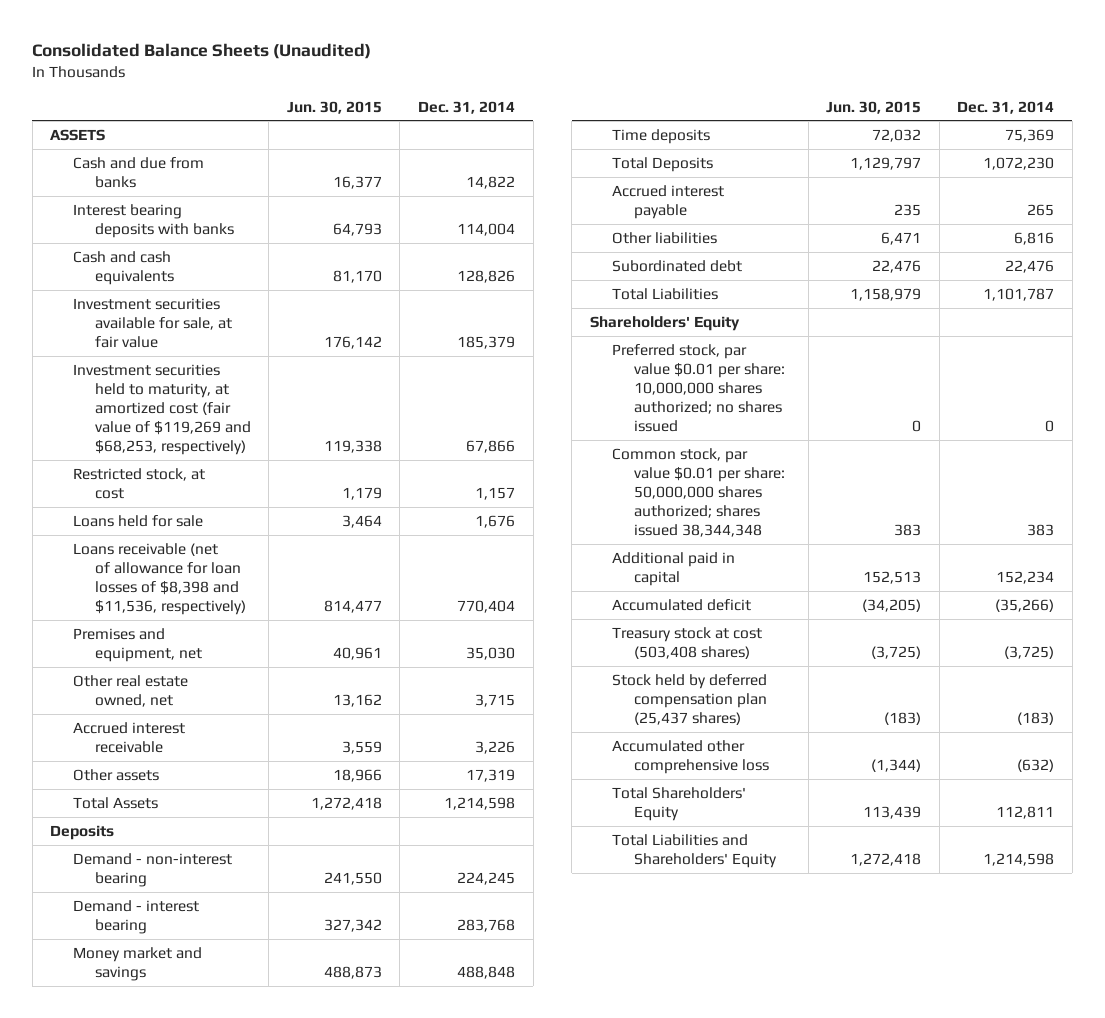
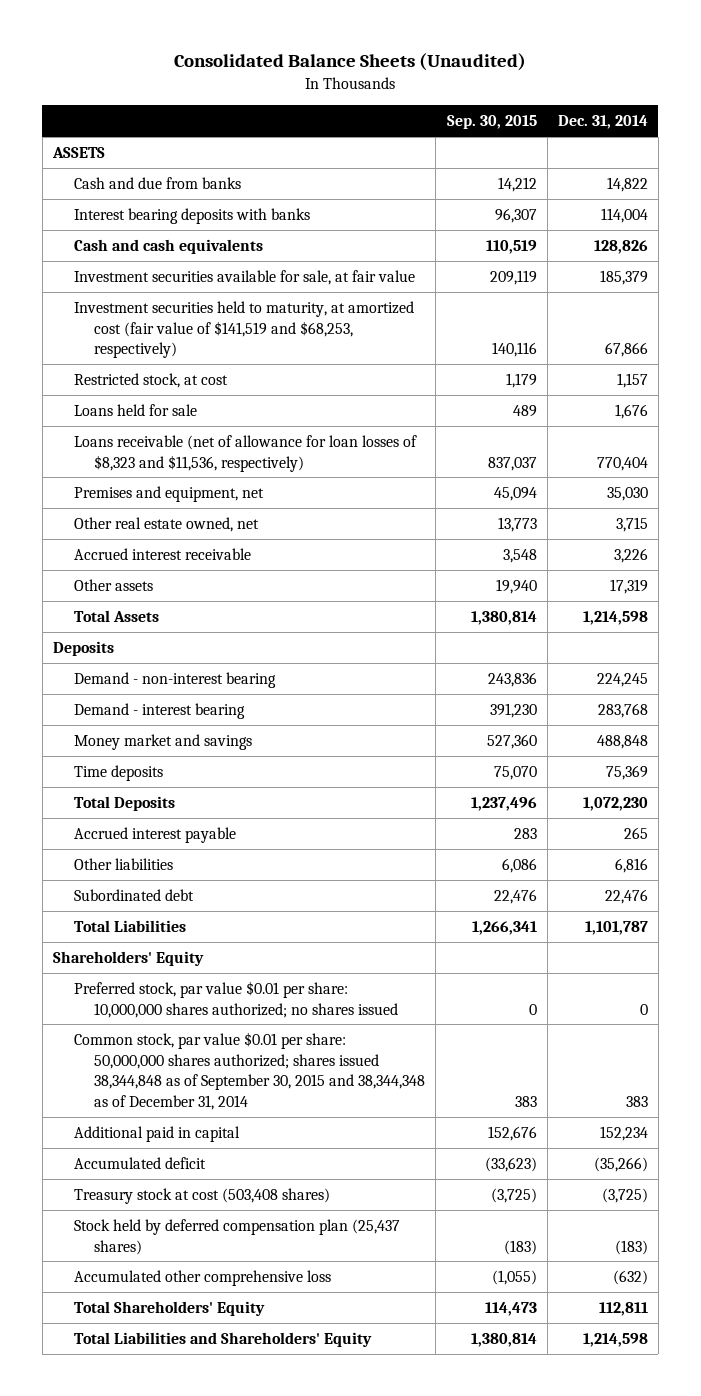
- | Jun. 30, 2015 | Dec. 31, 2014
+ | Sep. 30, 2015 | Dec. 31, 2014
- Investment securities held to maturity, at amortized cost (fair value of $119,269 and $68,253, respectively) | 119,338 | 67,866
+ Investment securities held to maturity, at amortized cost (fair value of $141,519 and $68,253, respectively) | 140,116 | 67,866
- Loans receivable (net of allowance for loan losses of $8,398 and $11,536, respectively) | 814,477 | 770,404
+ Loans receivable (net of allowance for loan losses of $8,323 and $11,536, respectively) | 837,037 | 770,404
- Common stock, par value $0.01 per share: 50,000,000 shares authorized; shares issued 38,344,348 | 383 | 383
+ Common stock, par value $0.01 per share: 50,000,000 shares authorized; shares issued 38,344,848 as of September 30, 2015 and 38,344,348 as of December 31, 2014 | 383 | 383

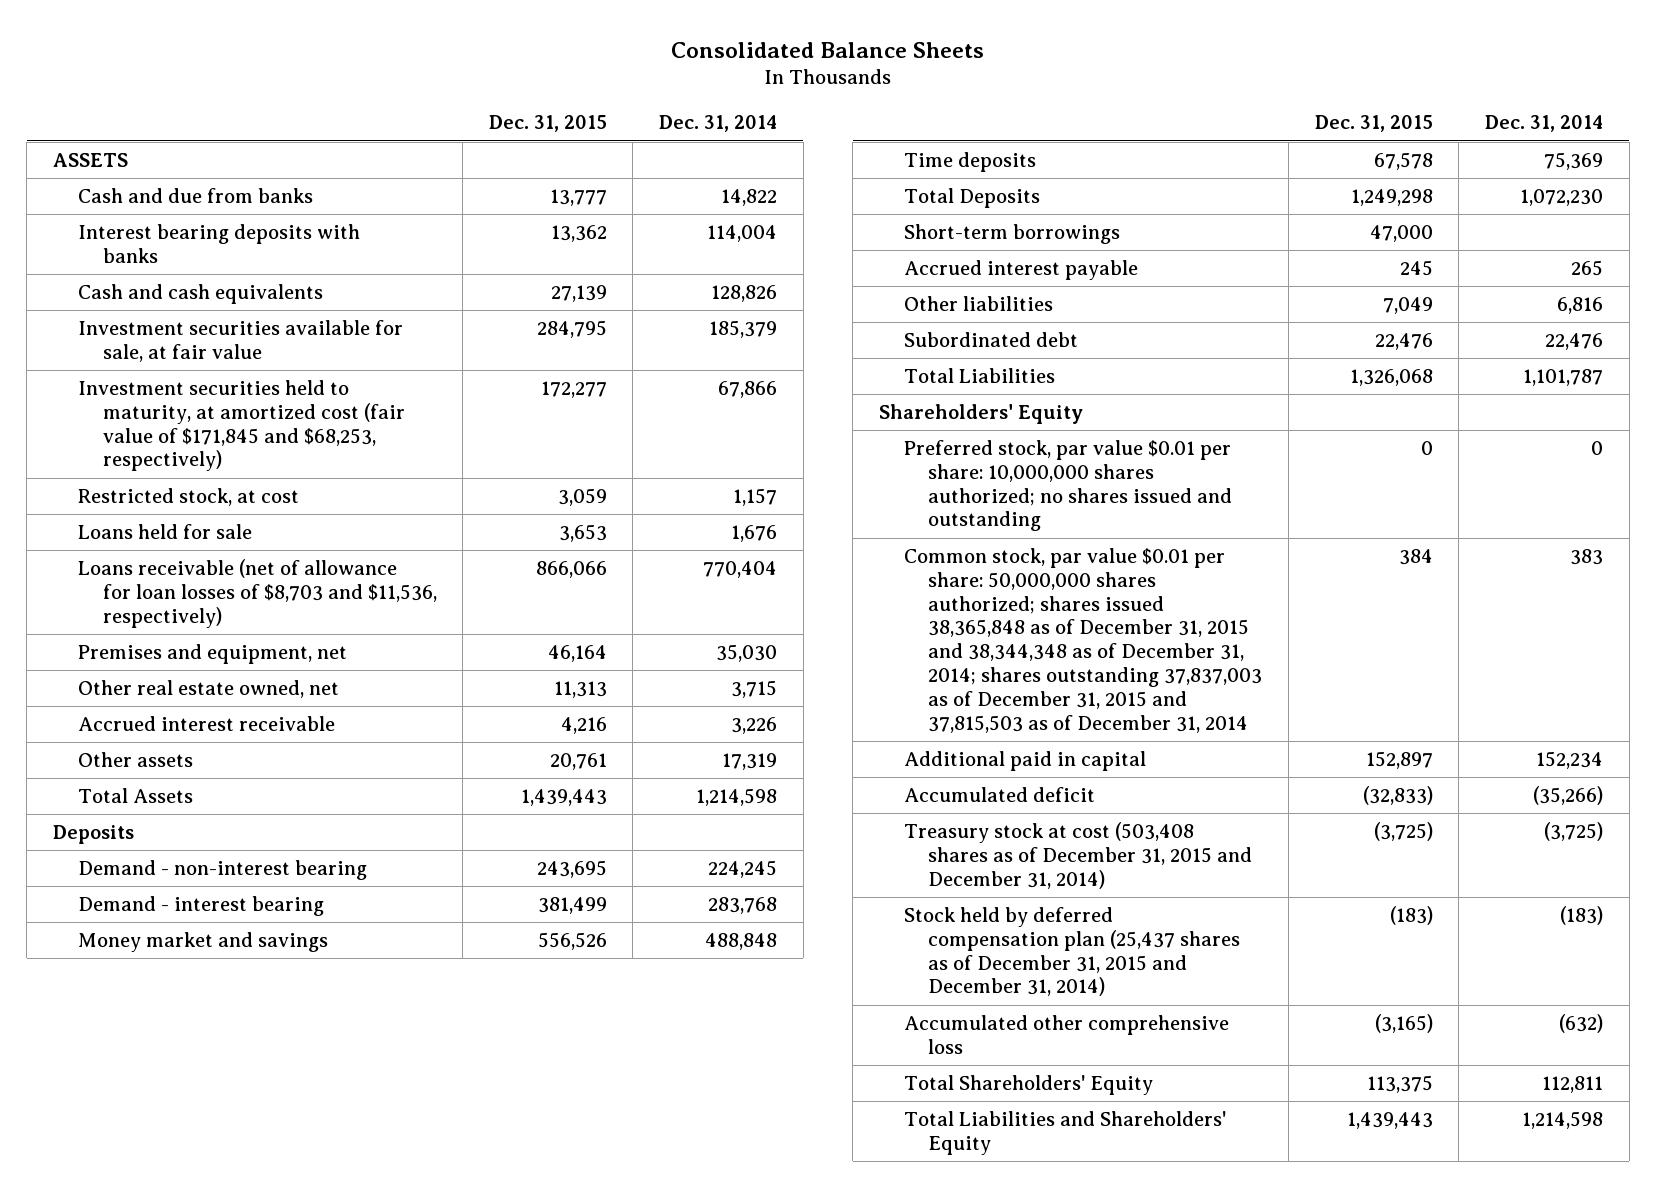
- Consolidated Balance Sheets (Unaudited)
+ Consolidated Balance Sheets
- | Sep. 30, 2015 | Dec. 31, 2014
+ | Dec. 31, 2015 | Dec. 31, 2014
- Investment securities held to maturity, at amortized cost (fair value of $141,519 and $68,253, respectively) | 140,116 | 67,866
+ Investment securities held to maturity, at amortized cost (fair value of $171,845 and $68,253, respectively) | 172,277 | 67,866
- Loans receivable (net of allowance for loan losses of $8,323 and $11,536, respectively) | 837,037 | 770,404
+ Loans receivable (net of allowance for loan losses of $8,703 and $11,536, respectively) | 866,066 | 770,404
+ Short-term borrowings | 47,000 |
- Preferred stock, par value $0.01 per share: 10,000,000 shares authorized; no shares issued | 0 | 0
- Common stock, par value $0.01 per share: 50,000,000 shares authorized; shares issued 38,344,848 as of September 30, 2015 and 38,344,348 as of December 31, 2014 | 383 | 383
+ Preferred stock, par value $0.01 per share: 10,000,000 shares authorized; no shares issued and outstanding | 0 | 0
+ Common stock, par value $0.01 per share: 50,000,000 shares authorized; shares issued 38,365,848 as of December 31, 2015 and 38,344,348 as of December 31, 2014; shares outstanding 37,837,003 as of December 31, 2015 and 37,815,503 as of December 31, 2014 | 384 | 383
- Treasury stock at cost (503,408 shares) | (3,725) | (3,725)
- Stock held by deferred compensation plan (25,437 shares) | (183) | (183)
+ Treasury stock at cost (503,408 shares as of December 31, 2015 and December 31, 2014) | (3,725) | (3,725)
+ Stock held by deferred compensation plan (25,437 shares as of December 31, 2015 and December 31, 2014) | (183) | (183)

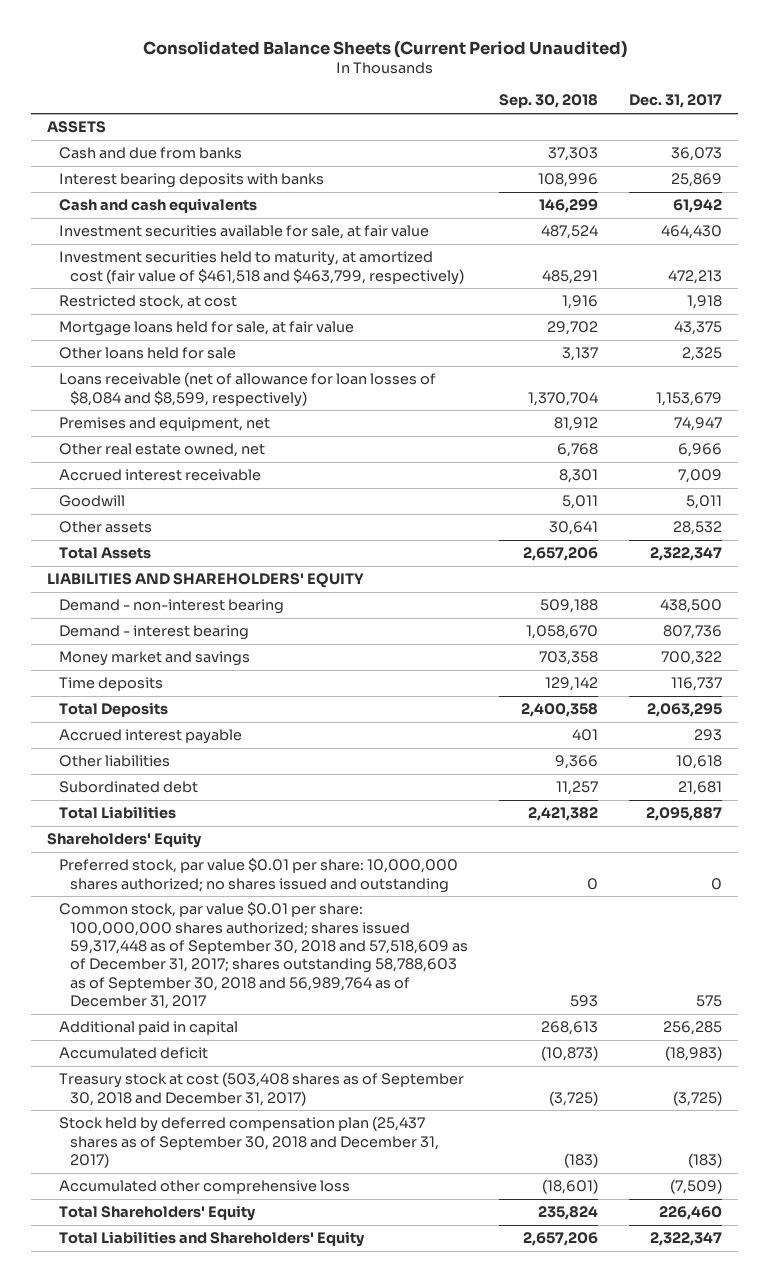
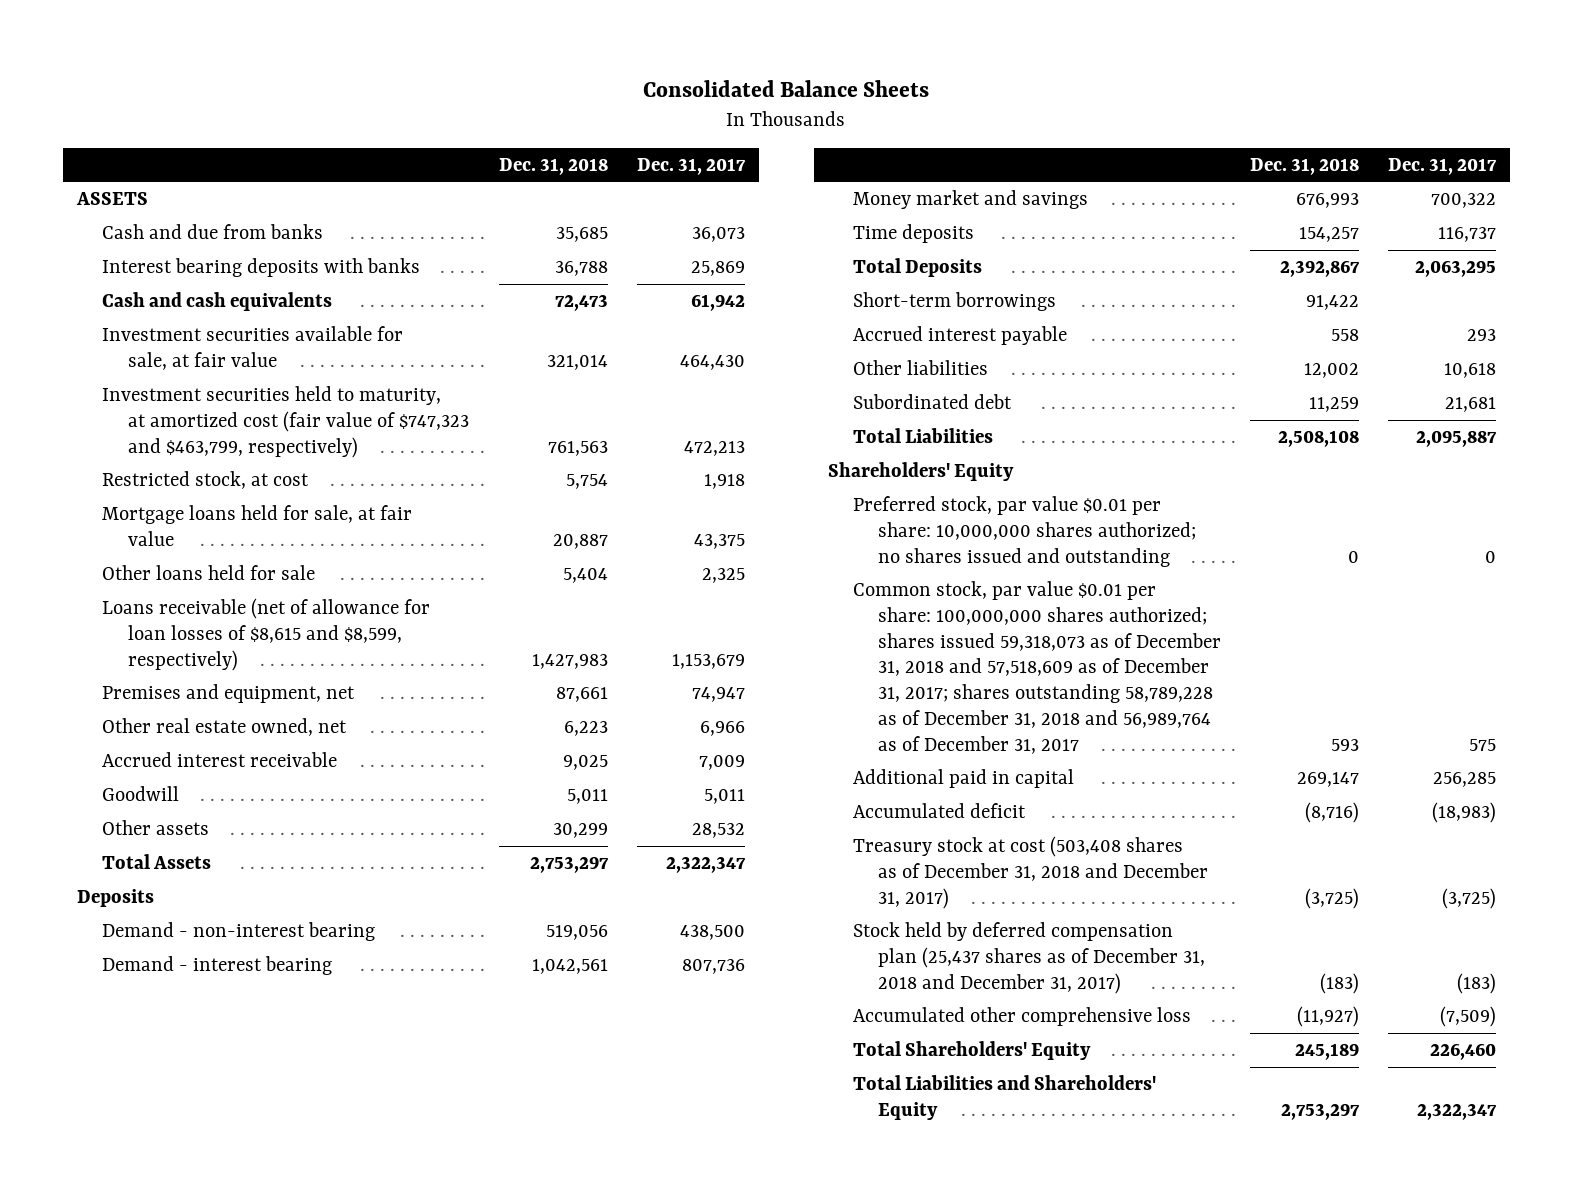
- Consolidated Balance Sheets (Current Period Unaudited)
+ Consolidated Balance Sheets
- | Sep. 30, 2018 | Dec. 31, 2017
+ | Dec. 31, 2018 | Dec. 31, 2017
- Investment securities held to maturity, at amortized cost (fair value of $461,518 and $463,799, respectively) | 485,291 | 472,213
+ Investment securities held to maturity, at amortized cost (fair value of $747,323 and $463,799, respectively) | 761,563 | 472,213
- Loans receivable (net of allowance for loan losses of $8,084 and $8,599, respectively) | 1,370,704 | 1,153,679
+ Loans receivable (net of allowance for loan losses of $8,615 and $8,599, respectively) | 1,427,983 | 1,153,679
- LIABILITIES AND SHAREHOLDERS' EQUITY
+ Deposits
+ Short-term borrowings | 91,422 |
- Common stock, par value $0.01 per share: 100,000,000 shares authorized; shares issued 59,317,448 as of September 30, 2018 and 57,518,609 as of December 31, 2017; shares outstanding 58,788,603 as of September 30, 2018 and 56,989,764 as of December 31, 2017 | 593 | 575
+ Common stock, par value $0.01 per share: 100,000,000 shares authorized; shares issued 59,318,073 as of December 31, 2018 and 57,518,609 as of December 31, 2017; shares outstanding 58,789,228 as of December 31, 2018 and 56,989,764 as of December 31, 2017 | 593 | 575
- Treasury stock at cost (503,408 shares as of September 30, 2018 and December 31, 2017) | (3,725) | (3,725)
- Stock held by deferred compensation plan (25,437 shares as of September 30, 2018 and December 31, 2017) | (183) | (183)
+ Treasury stock at cost (503,408 shares as of December 31, 2018 and December 31, 2017) | (3,725) | (3,725)
+ Stock held by deferred compensation plan (25,437 shares as of December 31, 2018 and December 31, 2017) | (183) | (183)

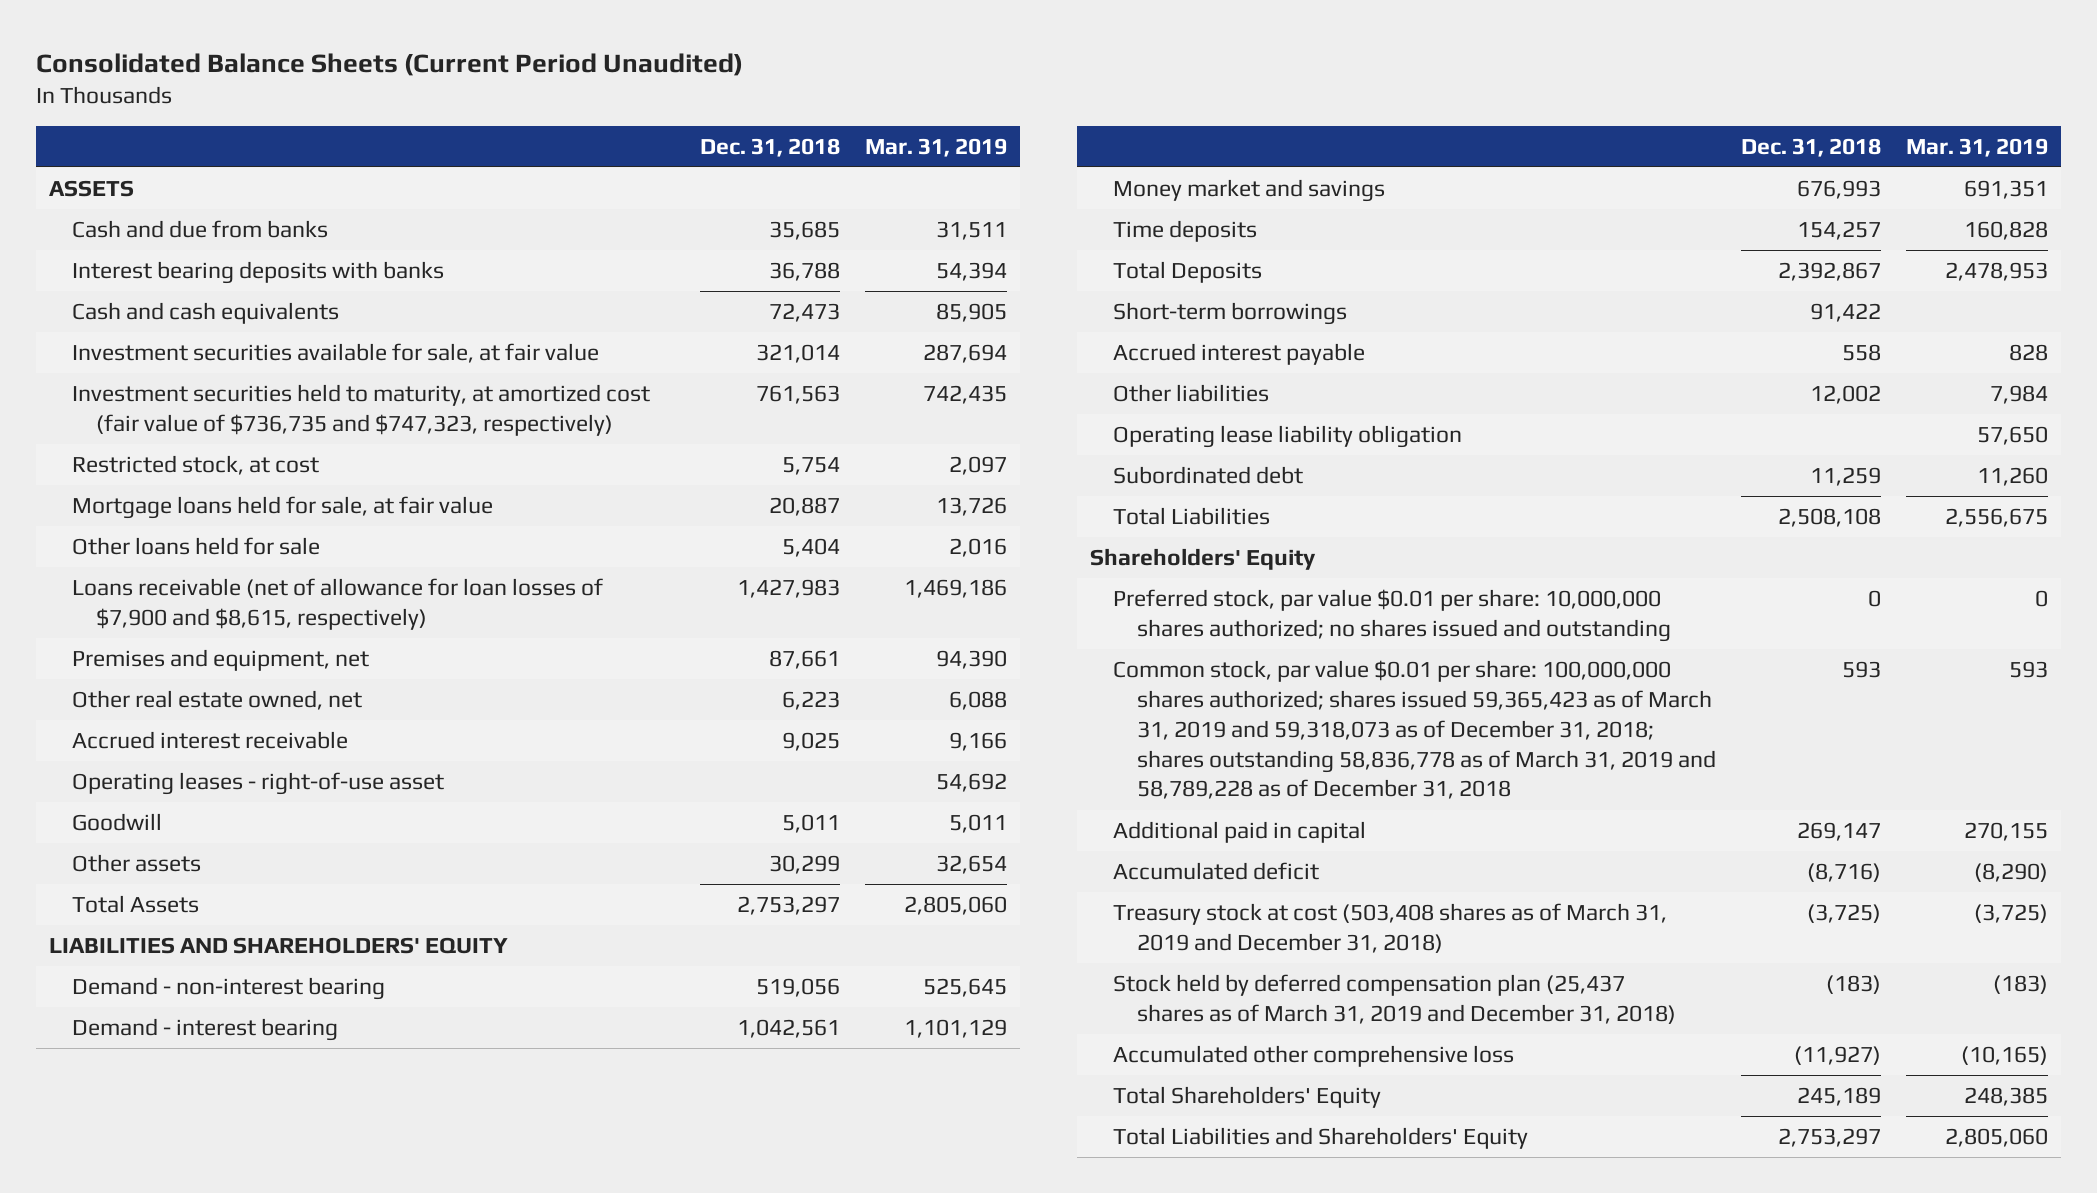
- Consolidated Balance Sheets
+ Consolidated Balance Sheets (Current Period Unaudited)
- | Dec. 31, 2018 | Dec. 31, 2017
+ | Dec. 31, 2018 | Mar. 31, 2019
- Investment securities held to maturity, at amortized cost (fair value of $747,323 and $463,799, respectively) | 761,563 | 472,213
+ Investment securities held to maturity, at amortized cost (fair value of $736,735 and $747,323, respectively) | 761,563 | 742,435
- Loans receivable (net of allowance for loan losses of $8,615 and $8,599, respectively) | 1,427,983 | 1,153,679
+ Loans receivable (net of allowance for loan losses of $7,900 and $8,615, respectively) | 1,427,983 | 1,469,186
+ Operating leases - right-of-use asset | | 54,692
- Deposits
+ LIABILITIES AND SHAREHOLDERS' EQUITY
+ Operating lease liability obligation | | 57,650
- Common stock, par value $0.01 per share: 100,000,000 shares authorized; shares issued 59,318,073 as of December 31, 2018 and 57,518,609 as of December 31, 2017; shares outstanding 58,789,228 as of December 31, 2018 and 56,989,764 as of December 31, 2017 | 593 | 575
+ Common stock, par value $0.01 per share: 100,000,000 shares authorized; shares issued 59,365,423 as of March 31, 2019 and 59,318,073 as of December 31, 2018; shares outstanding 58,836,778 as of March 31, 2019 and 58,789,228 as of December 31, 2018 | 593 | 593
- Treasury stock at cost (503,408 shares as of December 31, 2018 and December 31, 2017) | (3,725) | (3,725)
- Stock held by deferred compensation plan (25,437 shares as of December 31, 2018 and December 31, 2017) | (183) | (183)
+ Treasury stock at cost (503,408 shares as of March 31, 2019 and December 31, 2018) | (3,725) | (3,725)
+ Stock held by deferred compensation plan (25,437 shares as of March 31, 2019 and December 31, 2018) | (183) | (183)

